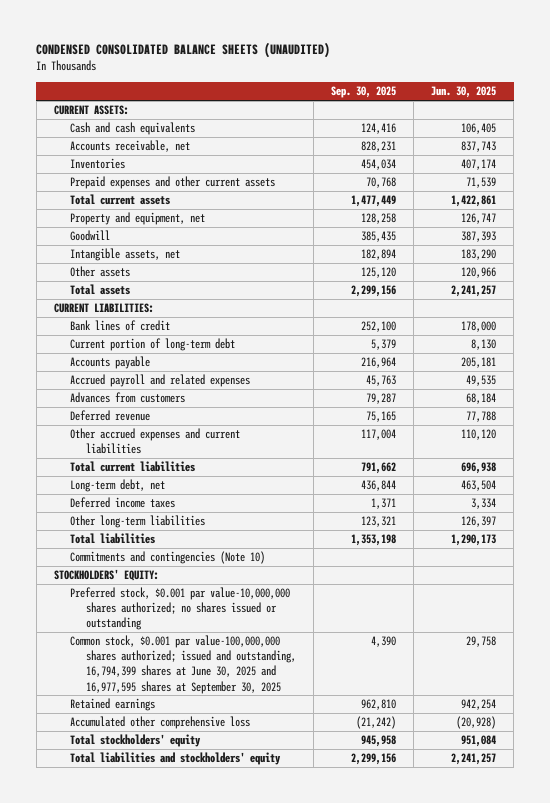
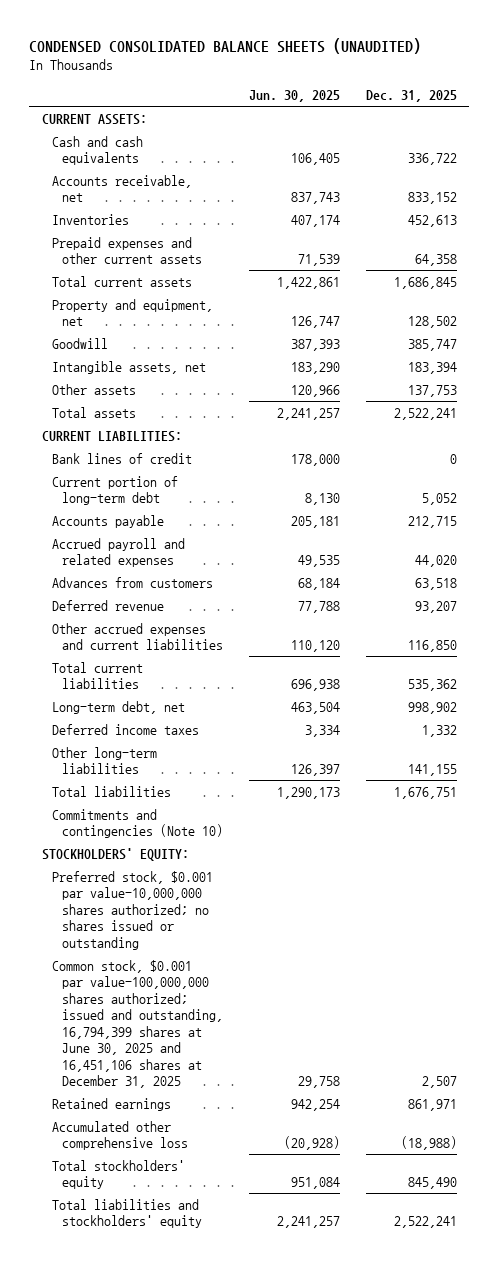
- | Sep. 30, 2025 | Jun. 30, 2025
+ | Jun. 30, 2025 | Dec. 31, 2025
- Common stock, $0.001 par value-100,000,000 shares authorized; issued and outstanding, 16,794,399 shares at June 30, 2025 and 16,977,595 shares at September 30, 2025 | 4,390 | 29,758
+ Common stock, $0.001 par value-100,000,000 shares authorized; issued and outstanding, 16,794,399 shares at June 30, 2025 and 16,451,106 shares at December 31, 2025 | 29,758 | 2,507

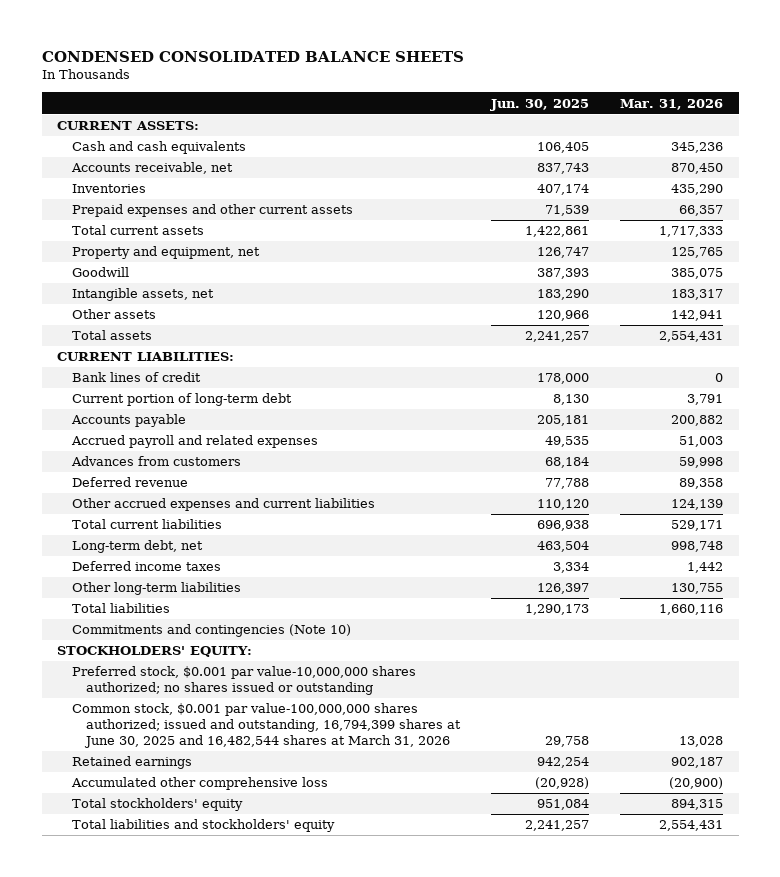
- CONDENSED CONSOLIDATED BALANCE SHEETS (UNAUDITED)
+ CONDENSED CONSOLIDATED BALANCE SHEETS
- | Jun. 30, 2025 | Dec. 31, 2025
+ | Jun. 30, 2025 | Mar. 31, 2026
- Common stock, $0.001 par value-100,000,000 shares authorized; issued and outstanding, 16,794,399 shares at June 30, 2025 and 16,451,106 shares at December 31, 2025 | 29,758 | 2,507
+ Common stock, $0.001 par value-100,000,000 shares authorized; issued and outstanding, 16,794,399 shares at June 30, 2025 and 16,482,544 shares at March 31, 2026 | 29,758 | 13,028

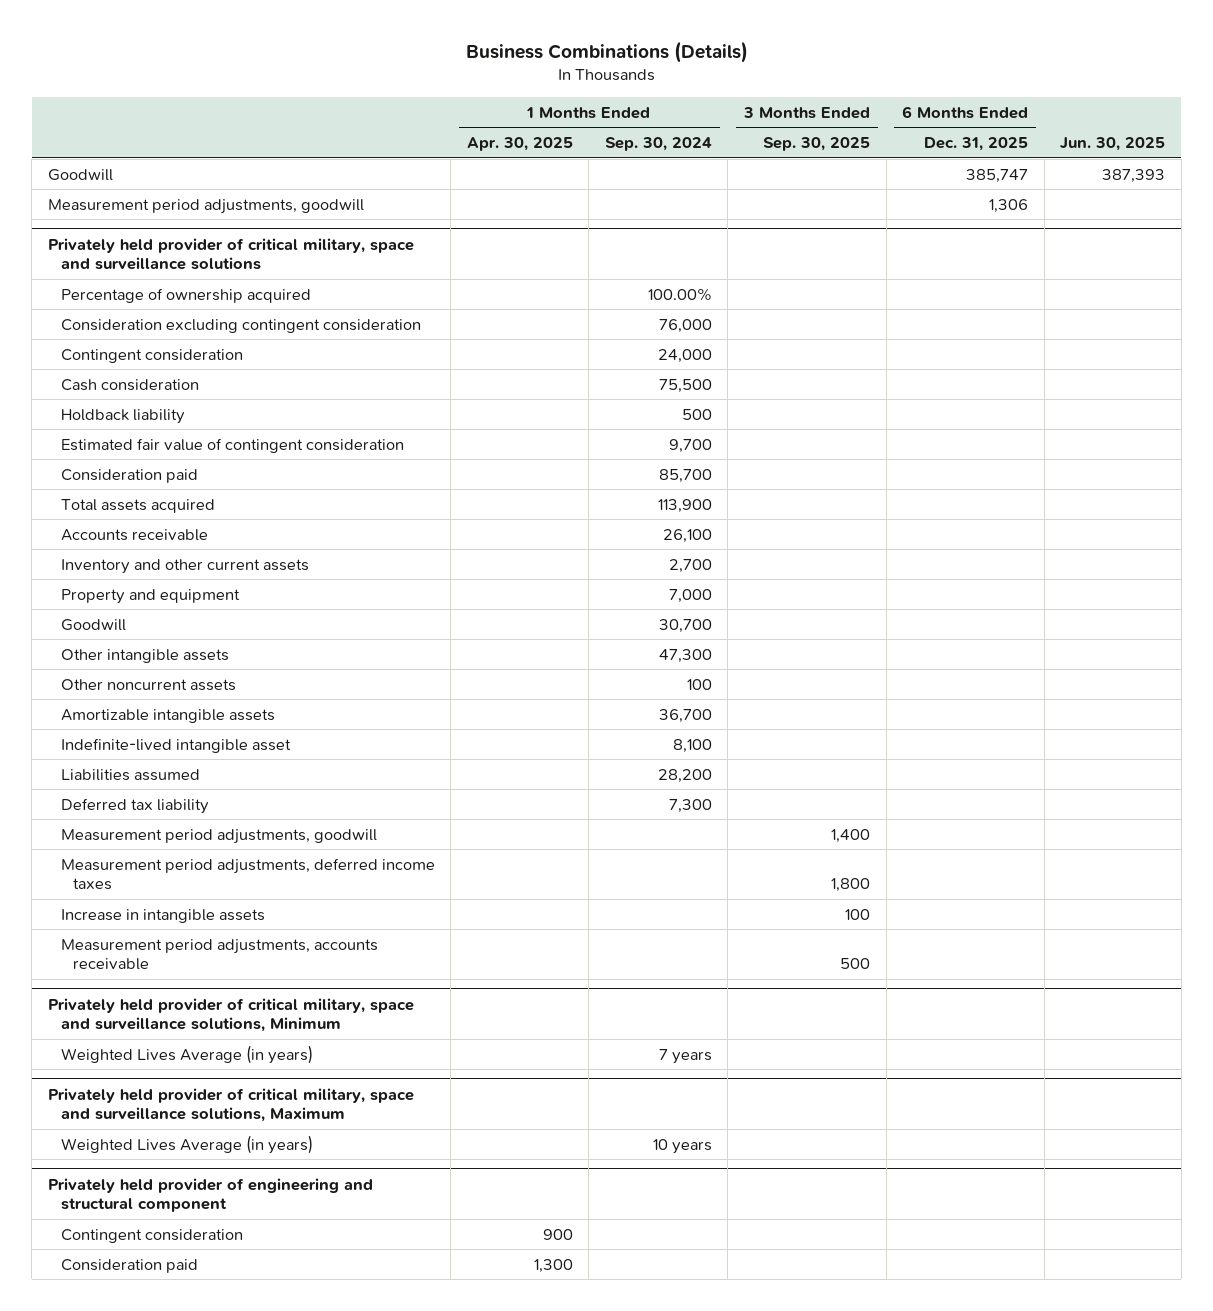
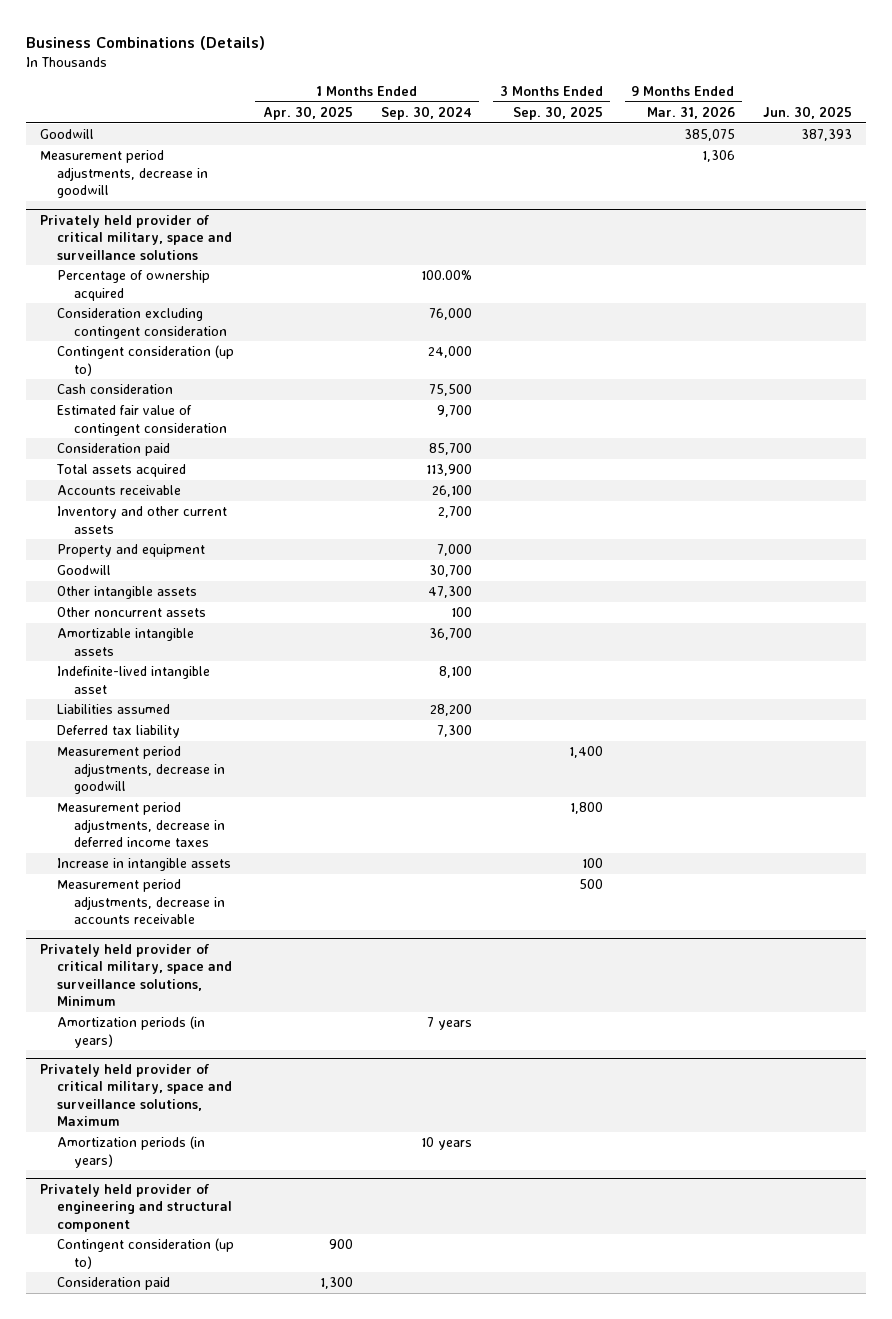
- | 1 Months Ended Apr. 30, 2025 | 1 Months Ended Sep. 30, 2024 | 3 Months Ended Sep. 30, 2025 | 6 Months Ended Dec. 31, 2025 | Jun. 30, 2025
+ | 1 Months Ended Apr. 30, 2025 | 1 Months Ended Sep. 30, 2024 | 3 Months Ended Sep. 30, 2025 | 9 Months Ended Mar. 31, 2026 | Jun. 30, 2025
- Measurement period adjustments, goodwill | | | | 1,306 |
+ Measurement period adjustments, decrease in goodwill | | | | 1,306 |
@ Privately held provider of critical military, space and surveillance solutions
- Contingent consideration | | 24,000 | | |
+ Contingent consideration (up to) | | 24,000 | | |
- Holdback liability | | 500 | | |
- Measurement period adjustments, goodwill | | | 1,400 | |
- Measurement period adjustments, deferred income taxes | | | 1,800 | |
+ Measurement period adjustments, decrease in goodwill | | | 1,400 | |
+ Measurement period adjustments, decrease in deferred income taxes | | | 1,800 | |
- Measurement period adjustments, accounts receivable | | | 500 | |
+ Measurement period adjustments, decrease in accounts receivable | | | 500 | |
@ Privately held provider of critical military, space and surveillance solutions, Minimum
- Weighted Lives Average (in years) | | 7 years | | |
+ Amortization periods (in years) | | 7 years | | |
@ Privately held provider of critical military, space and surveillance solutions, Maximum
- Weighted Lives Average (in years) | | 10 years | | |
+ Amortization periods (in years) | | 10 years | | |
@ Privately held provider of engineering and structural component
- Contingent consideration | 900 | | | |
+ Contingent consideration (up to) | 900 | | | |

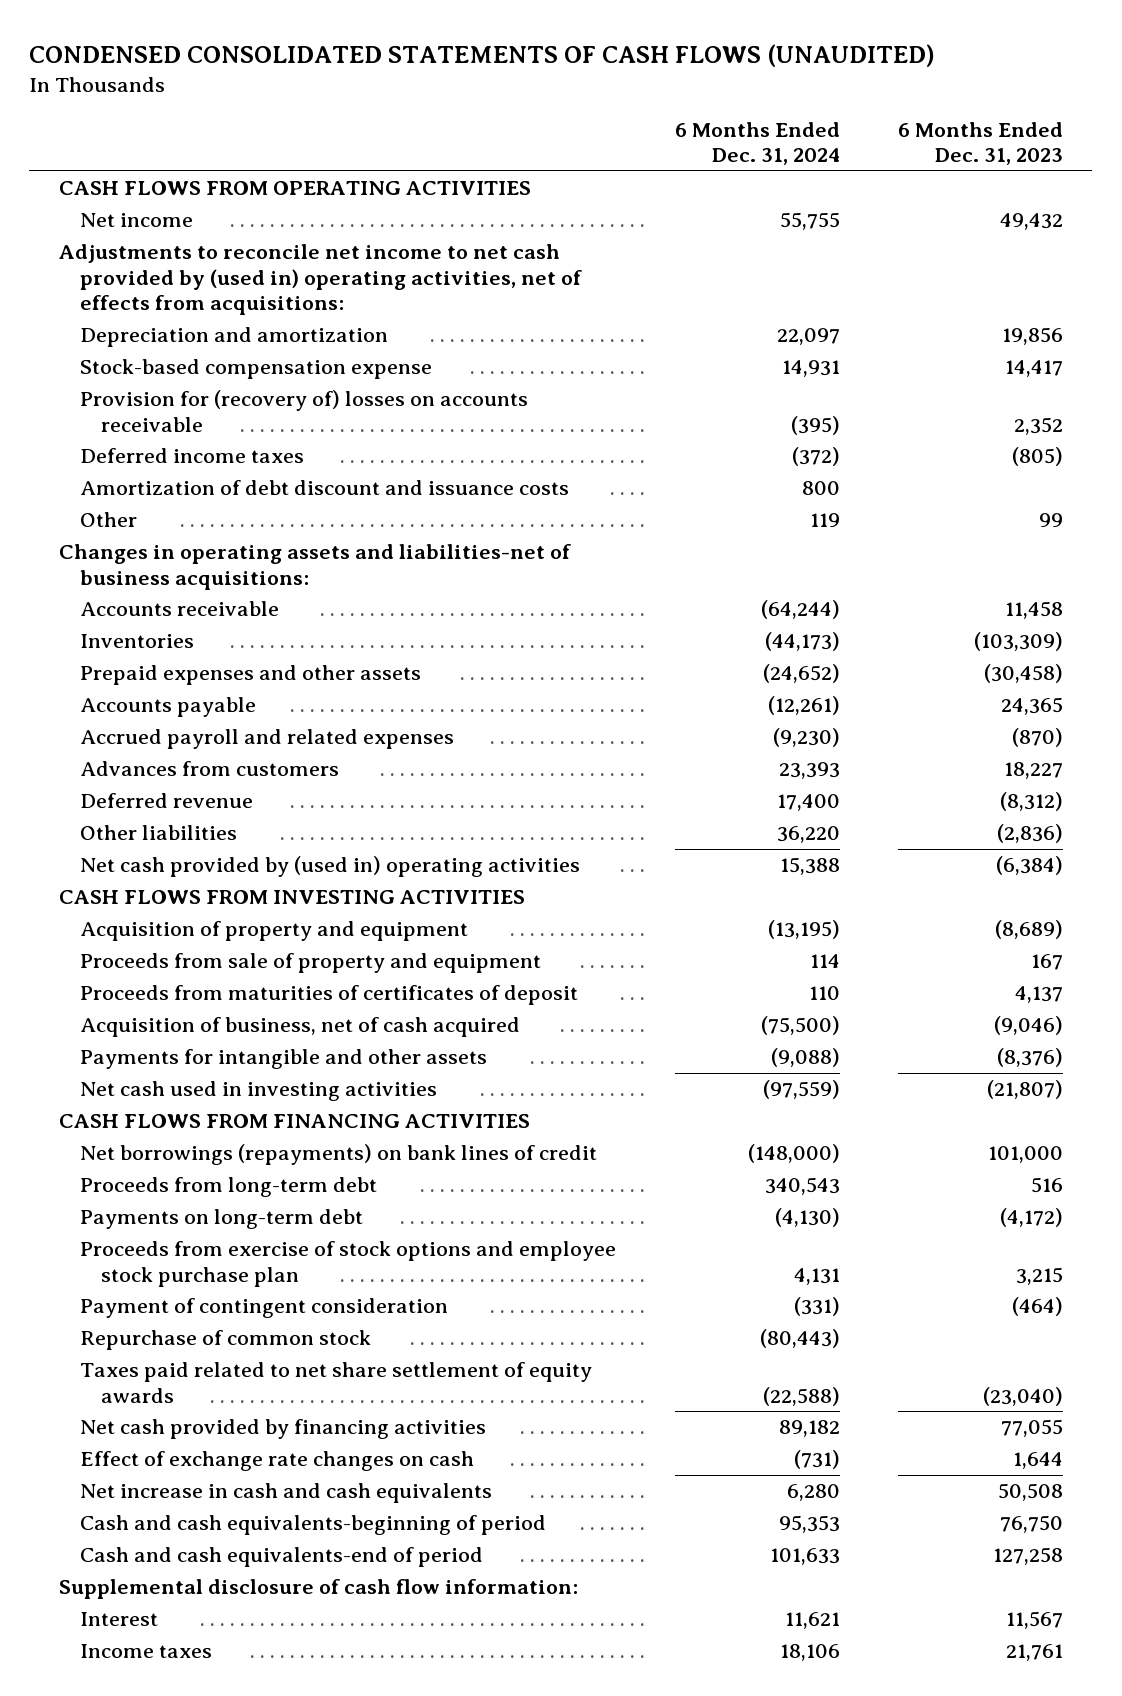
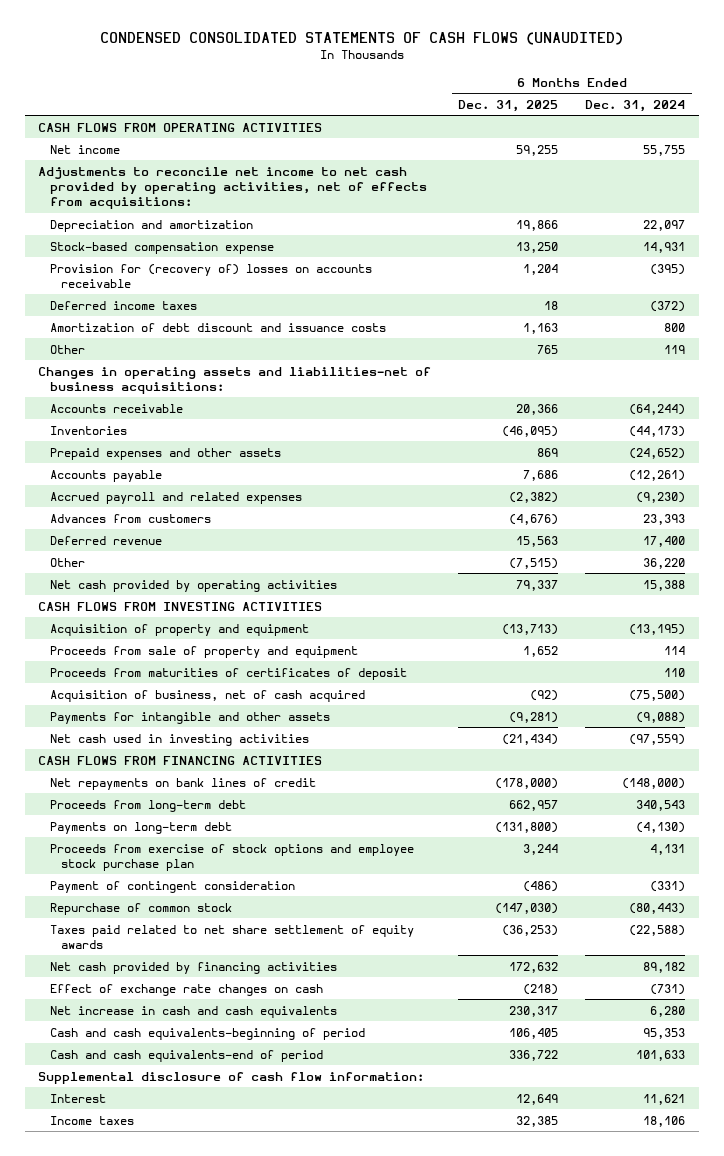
- | 6 Months Ended Dec. 31, 2024 | 6 Months Ended Dec. 31, 2023
+ | 6 Months Ended Dec. 31, 2025 | 6 Months Ended Dec. 31, 2024
- Adjustments to reconcile net income to net cash provided by (used in) operating activities, net of effects from acquisitions:
+ Adjustments to reconcile net income to net cash provided by operating activities, net of effects from acquisitions:
- Other liabilities | 36,220 | (2,836)
- Net cash provided by (used in) operating activities | 15,388 | (6,384)
+ Other | (7,515) | 36,220
+ Net cash provided by operating activities | 79,337 | 15,388
- Net borrowings (repayments) on bank lines of credit | (148,000) | 101,000
+ Net repayments on bank lines of credit | (178,000) | (148,000)

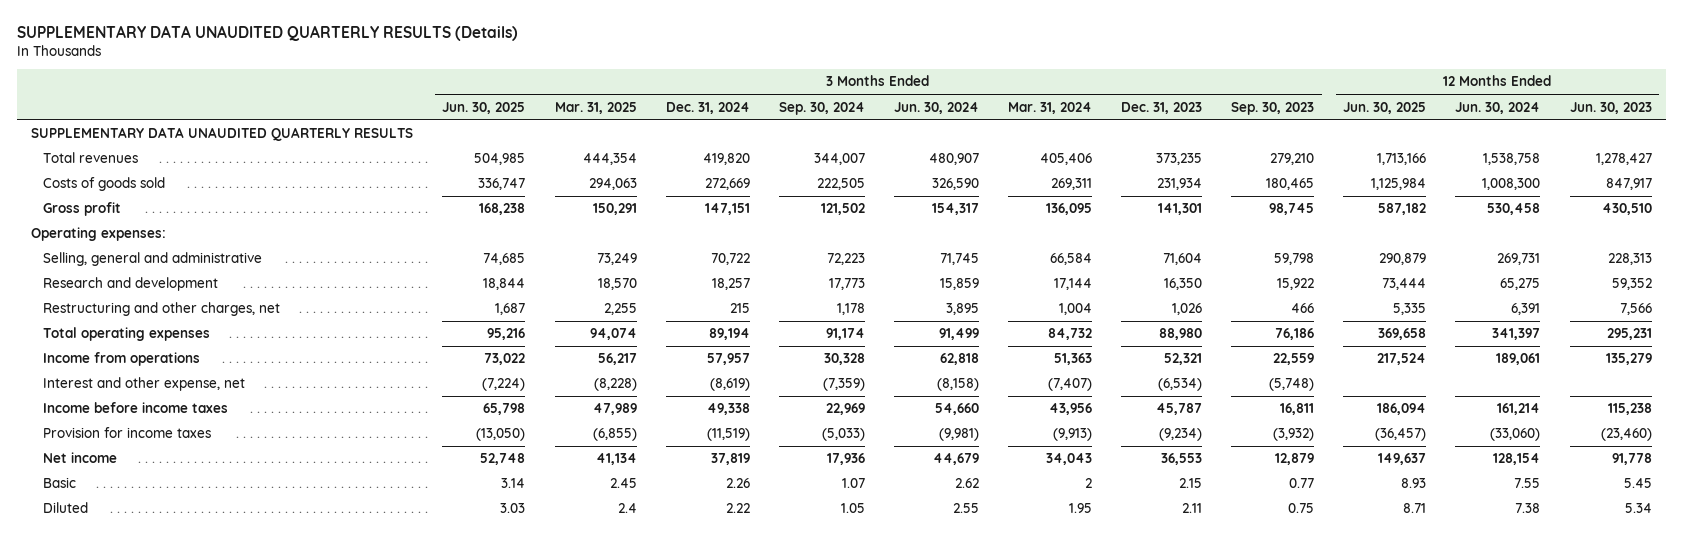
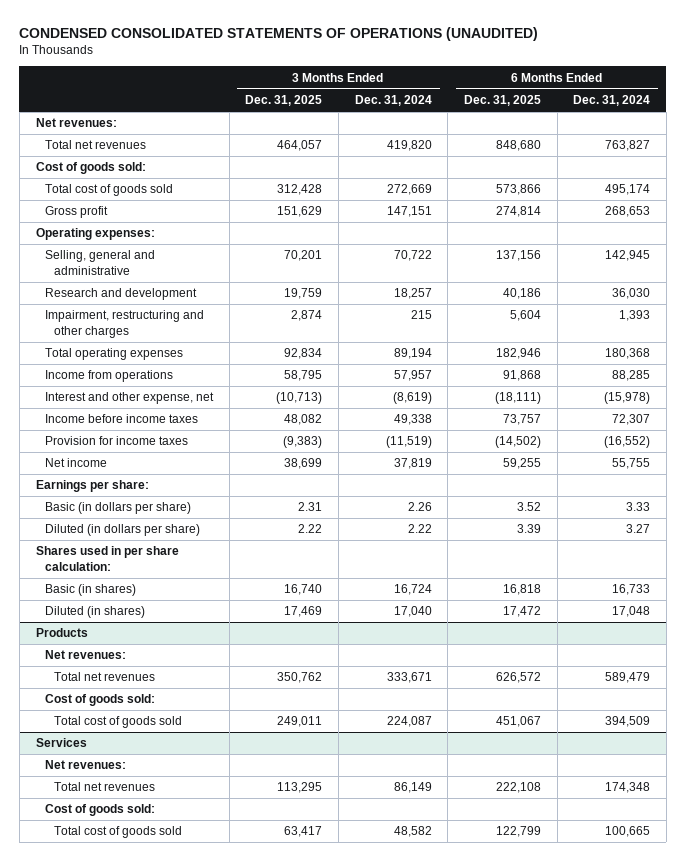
- SUPPLEMENTARY DATA UNAUDITED QUARTERLY RESULTS (Details)
+ CONDENSED CONSOLIDATED STATEMENTS OF OPERATIONS (UNAUDITED)
- | 3 Months Ended Jun. 30, 2025 | 3 Months Ended Mar. 31, 2025 | 3 Months Ended Dec. 31, 2024 | 3 Months Ended Sep. 30, 2024 | 3 Months Ended Jun. 30, 2024 | 3 Months Ended Mar. 31, 2024 | 3 Months Ended Dec. 31, 2023 | 3 Months Ended Sep. 30, 2023 | 12 Months Ended Jun. 30, 2025 | 12 Months Ended Jun. 30, 2024 | 12 Months Ended Jun. 30, 2023
+ | 3 Months Ended Dec. 31, 2025 | 3 Months Ended Dec. 31, 2024 | 6 Months Ended Dec. 31, 2025 | 6 Months Ended Dec. 31, 2024
- SUPPLEMENTARY DATA UNAUDITED QUARTERLY RESULTS
- Total revenues | 504,985 | 444,354 | 419,820 | 344,007 | 480,907 | 405,406 | 373,235 | 279,210 | 1,713,166 | 1,538,758 | 1,278,427
- Costs of goods sold | 336,747 | 294,063 | 272,669 | 222,505 | 326,590 | 269,311 | 231,934 | 180,465 | 1,125,984 | 1,008,300 | 847,917
+ Net revenues:
+ Total net revenues | 464,057 | 419,820 | 848,680 | 763,827
+ Cost of goods sold:
+ Total cost of goods sold | 312,428 | 272,669 | 573,866 | 495,174
- Restructuring and other charges, net | 1,687 | 2,255 | 215 | 1,178 | 3,895 | 1,004 | 1,026 | 466 | 5,335 | 6,391 | 7,566
+ Impairment, restructuring and other charges | 2,874 | 215 | 5,604 | 1,393
- Basic | 3.14 | 2.45 | 2.26 | 1.07 | 2.62 | 2 | 2.15 | 0.77 | 8.93 | 7.55 | 5.45
- Diluted | 3.03 | 2.4 | 2.22 | 1.05 | 2.55 | 1.95 | 2.11 | 0.75 | 8.71 | 7.38 | 5.34
+ Earnings per share:
+ Basic (in dollars per share) | 2.31 | 2.26 | 3.52 | 3.33
+ Diluted (in dollars per share) | 2.22 | 2.22 | 3.39 | 3.27
+ Shares used in per share calculation:
+ Basic (in shares) | 16,740 | 16,724 | 16,818 | 16,733
+ Diluted (in shares) | 17,469 | 17,040 | 17,472 | 17,048
+ Products
+ Net revenues:
+ Total net revenues | 350,762 | 333,671 | 626,572 | 589,479
+ Cost of goods sold:
+ Total cost of goods sold | 249,011 | 224,087 | 451,067 | 394,509
+ Services
+ Net revenues:
+ Total net revenues | 113,295 | 86,149 | 222,108 | 174,348
+ Cost of goods sold:
+ Total cost of goods sold | 63,417 | 48,582 | 122,799 | 100,665

